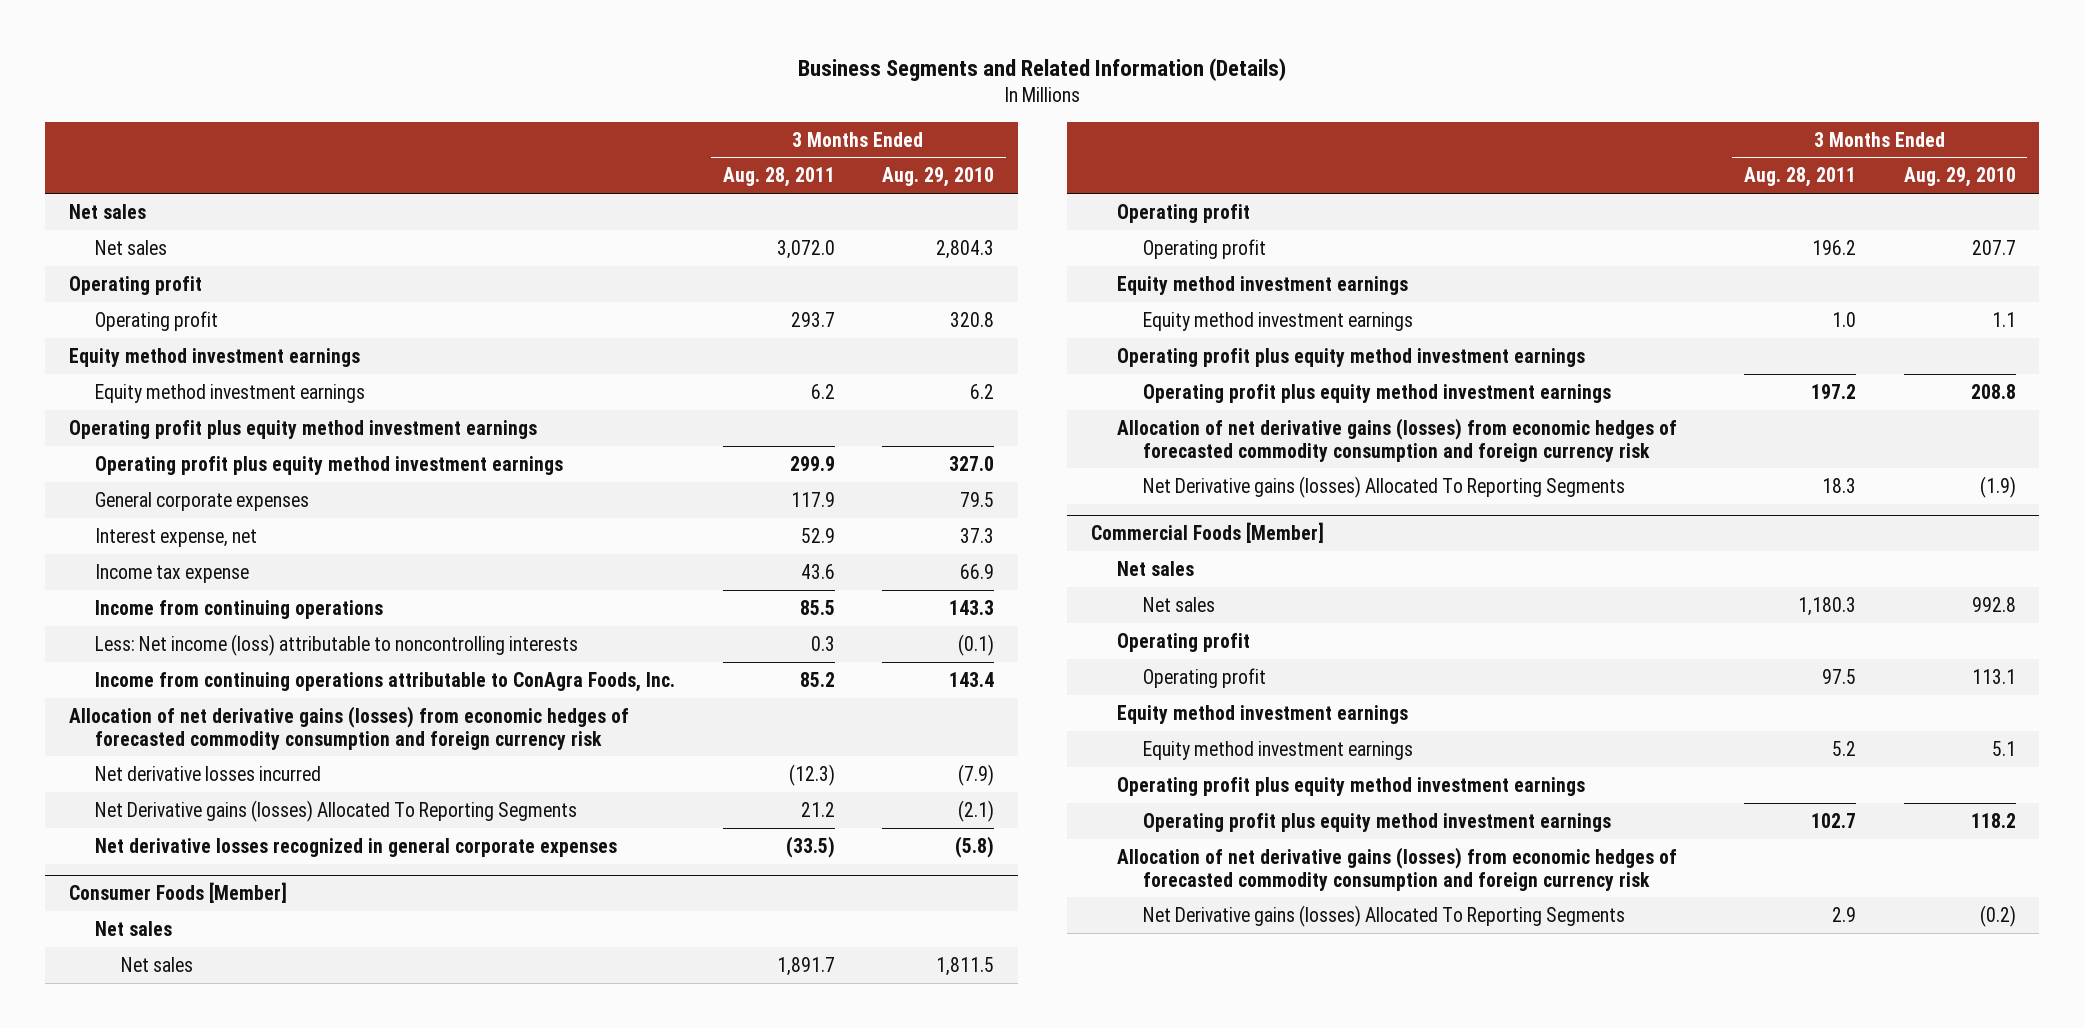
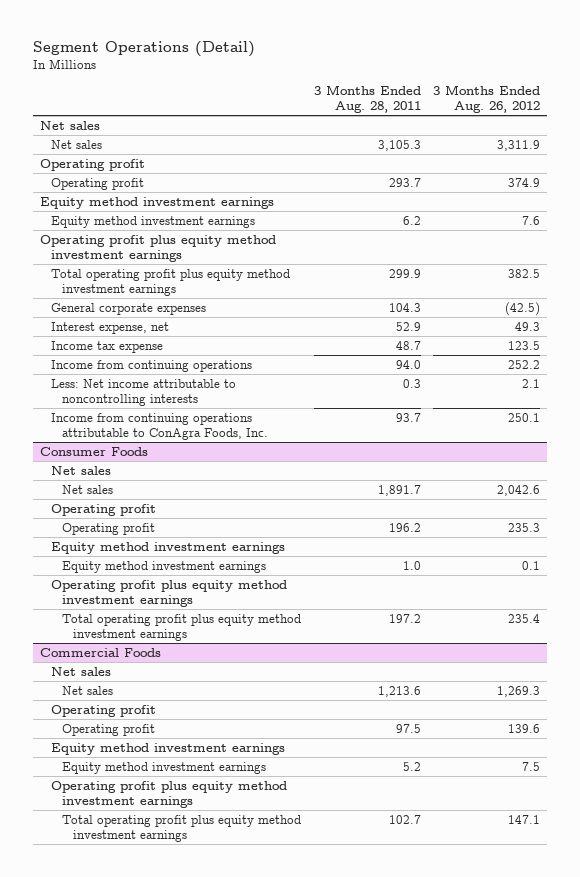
- Business Segments and Related Information (Details)
+ Segment Operations (Detail)
- | 3 Months Ended Aug. 28, 2011 | 3 Months Ended Aug. 29, 2010
+ | 3 Months Ended Aug. 28, 2011 | 3 Months Ended Aug. 26, 2012
- Net sales | 3,072.0 | 2,804.3
+ Net sales | 3,105.3 | 3,311.9
- Operating profit plus equity method investment earnings | 299.9 | 327.0
- General corporate expenses | 117.9 | 79.5
+ Total operating profit plus equity method investment earnings | 299.9 | 382.5
+ General corporate expenses | 104.3 | (42.5)
- Income tax expense | 43.6 | 66.9
- Income from continuing operations | 85.5 | 143.3
- Less: Net income (loss) attributable to noncontrolling interests | 0.3 | (0.1)
- Income from continuing operations attributable to ConAgra Foods, Inc. | 85.2 | 143.4
- Allocation of net derivative gains (losses) from economic hedges of forecasted commodity consumption and foreign currency risk
- Net derivative losses incurred | (12.3) | (7.9)
- Net Derivative gains (losses) Allocated To Reporting Segments | 21.2 | (2.1)
- Net derivative losses recognized in general corporate expenses | (33.5) | (5.8)
- Consumer Foods [Member]
+ Income tax expense | 48.7 | 123.5
+ Income from continuing operations | 94.0 | 252.2
+ Less: Net income attributable to noncontrolling interests | 0.3 | 2.1
+ Income from continuing operations attributable to ConAgra Foods, Inc. | 93.7 | 250.1
+ Consumer Foods
- Operating profit plus equity method investment earnings | 197.2 | 208.8
- Allocation of net derivative gains (losses) from economic hedges of forecasted commodity consumption and foreign currency risk
- Net Derivative gains (losses) Allocated To Reporting Segments | 18.3 | (1.9)
- Commercial Foods [Member]
+ Total operating profit plus equity method investment earnings | 197.2 | 235.4
+ Commercial Foods
- Net sales | 1,180.3 | 992.8
+ Net sales | 1,213.6 | 1,269.3
- Operating profit plus equity method investment earnings | 102.7 | 118.2
- Allocation of net derivative gains (losses) from economic hedges of forecasted commodity consumption and foreign currency risk
- Net Derivative gains (losses) Allocated To Reporting Segments | 2.9 | (0.2)
+ Total operating profit plus equity method investment earnings | 102.7 | 147.1

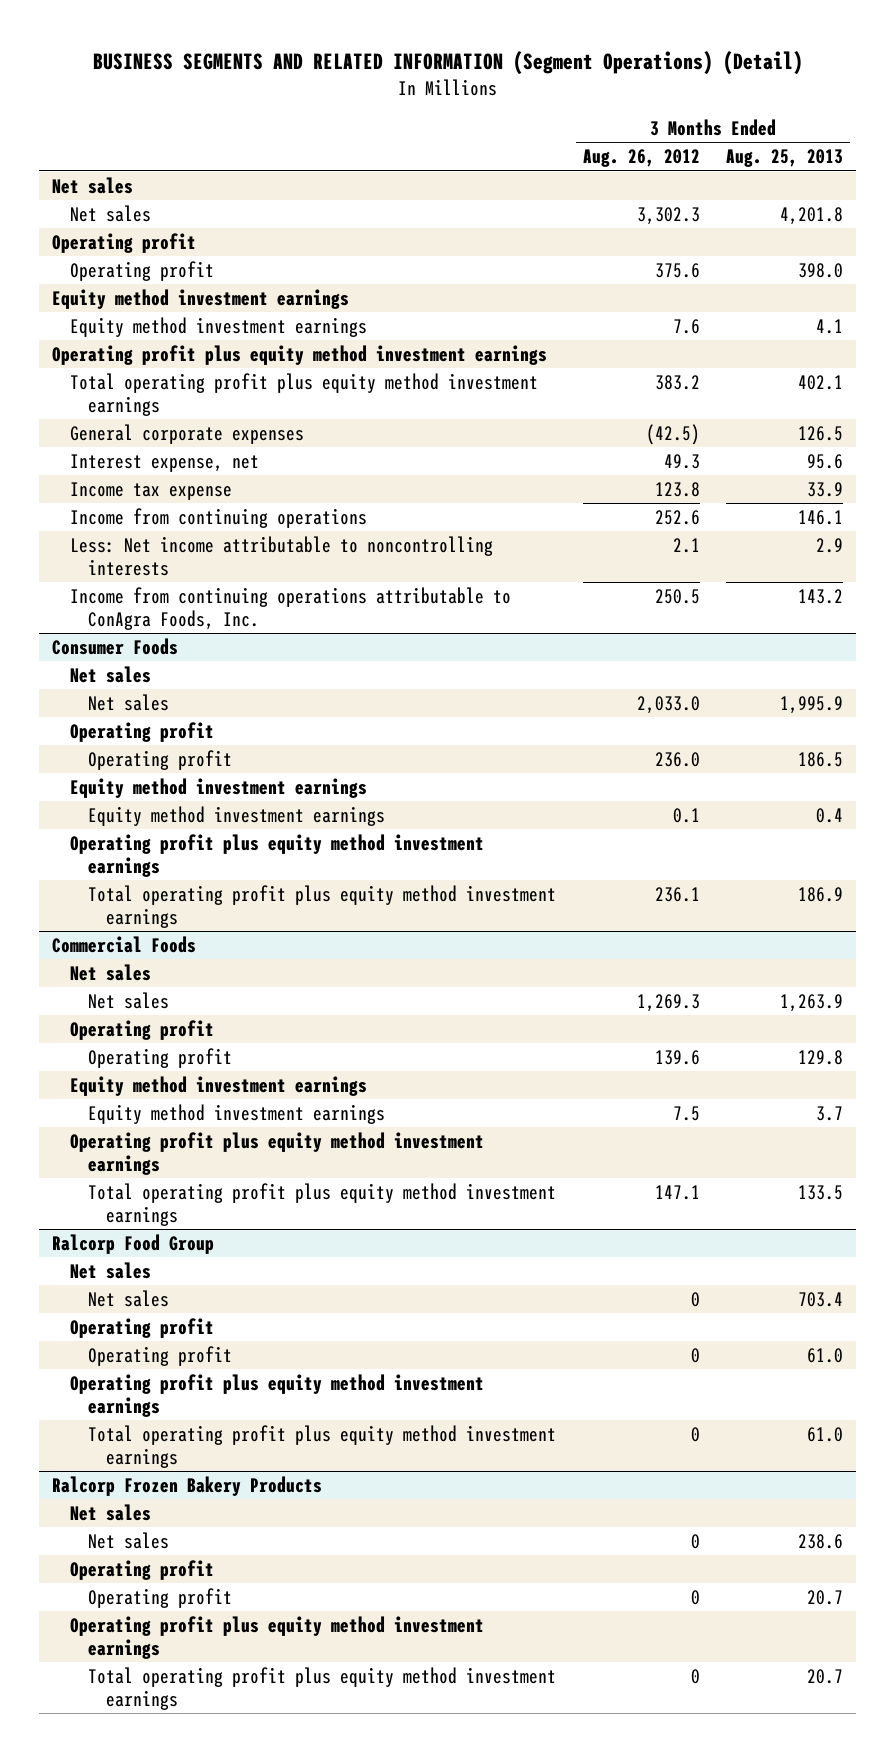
- Segment Operations (Detail)
+ BUSINESS SEGMENTS AND RELATED INFORMATION (Segment Operations) (Detail)
- | 3 Months Ended Aug. 28, 2011 | 3 Months Ended Aug. 26, 2012
+ | 3 Months Ended Aug. 26, 2012 | 3 Months Ended Aug. 25, 2013
- Net sales | 3,105.3 | 3,311.9
+ Net sales | 3,302.3 | 4,201.8
- Operating profit | 293.7 | 374.9
+ Operating profit | 375.6 | 398.0
- Total operating profit plus equity method investment earnings | 299.9 | 382.5
+ Total operating profit plus equity method investment earnings | 383.2 | 402.1
- Income tax expense | 48.7 | 123.5
- Income from continuing operations | 94.0 | 252.2
+ Income tax expense | 123.8 | 33.9
+ Income from continuing operations | 252.6 | 146.1
- Income from continuing operations attributable to ConAgra Foods, Inc. | 93.7 | 250.1
+ Income from continuing operations attributable to ConAgra Foods, Inc. | 250.5 | 143.2
@ Consumer Foods
- Net sales | 1,891.7 | 2,042.6
+ Net sales | 2,033.0 | 1,995.9
- Operating profit | 196.2 | 235.3
+ Operating profit | 236.0 | 186.5
- Total operating profit plus equity method investment earnings | 197.2 | 235.4
+ Total operating profit plus equity method investment earnings | 236.1 | 186.9
+ Ralcorp Food Group
+ Net sales
+ Net sales | 0 | 703.4
+ Operating profit
+ Operating profit | 0 | 61.0
+ Operating profit plus equity method investment earnings
+ Total operating profit plus equity method investment earnings | 0 | 61.0
+ Ralcorp Frozen Bakery Products
+ Net sales
+ Net sales | 0 | 238.6
+ Operating profit
+ Operating profit | 0 | 20.7
+ Operating profit plus equity method investment earnings
+ Total operating profit plus equity method investment earnings | 0 | 20.7

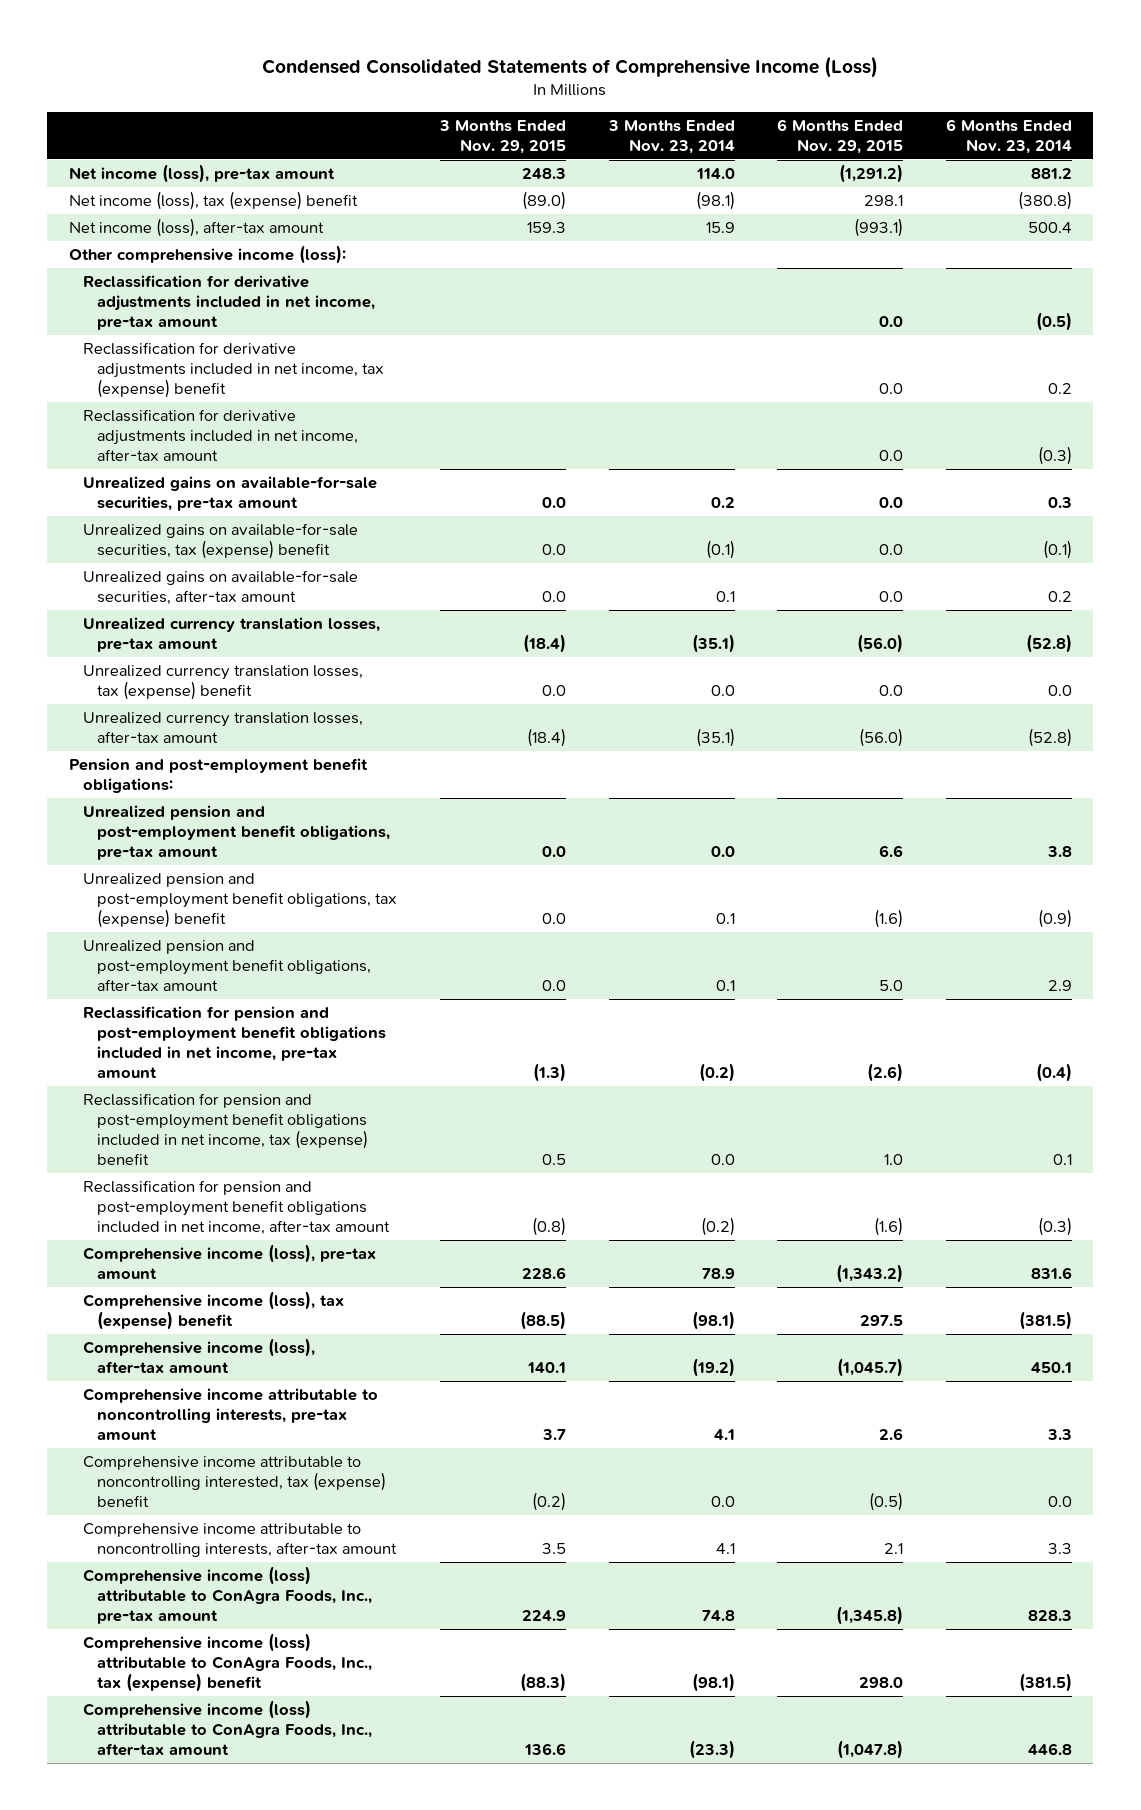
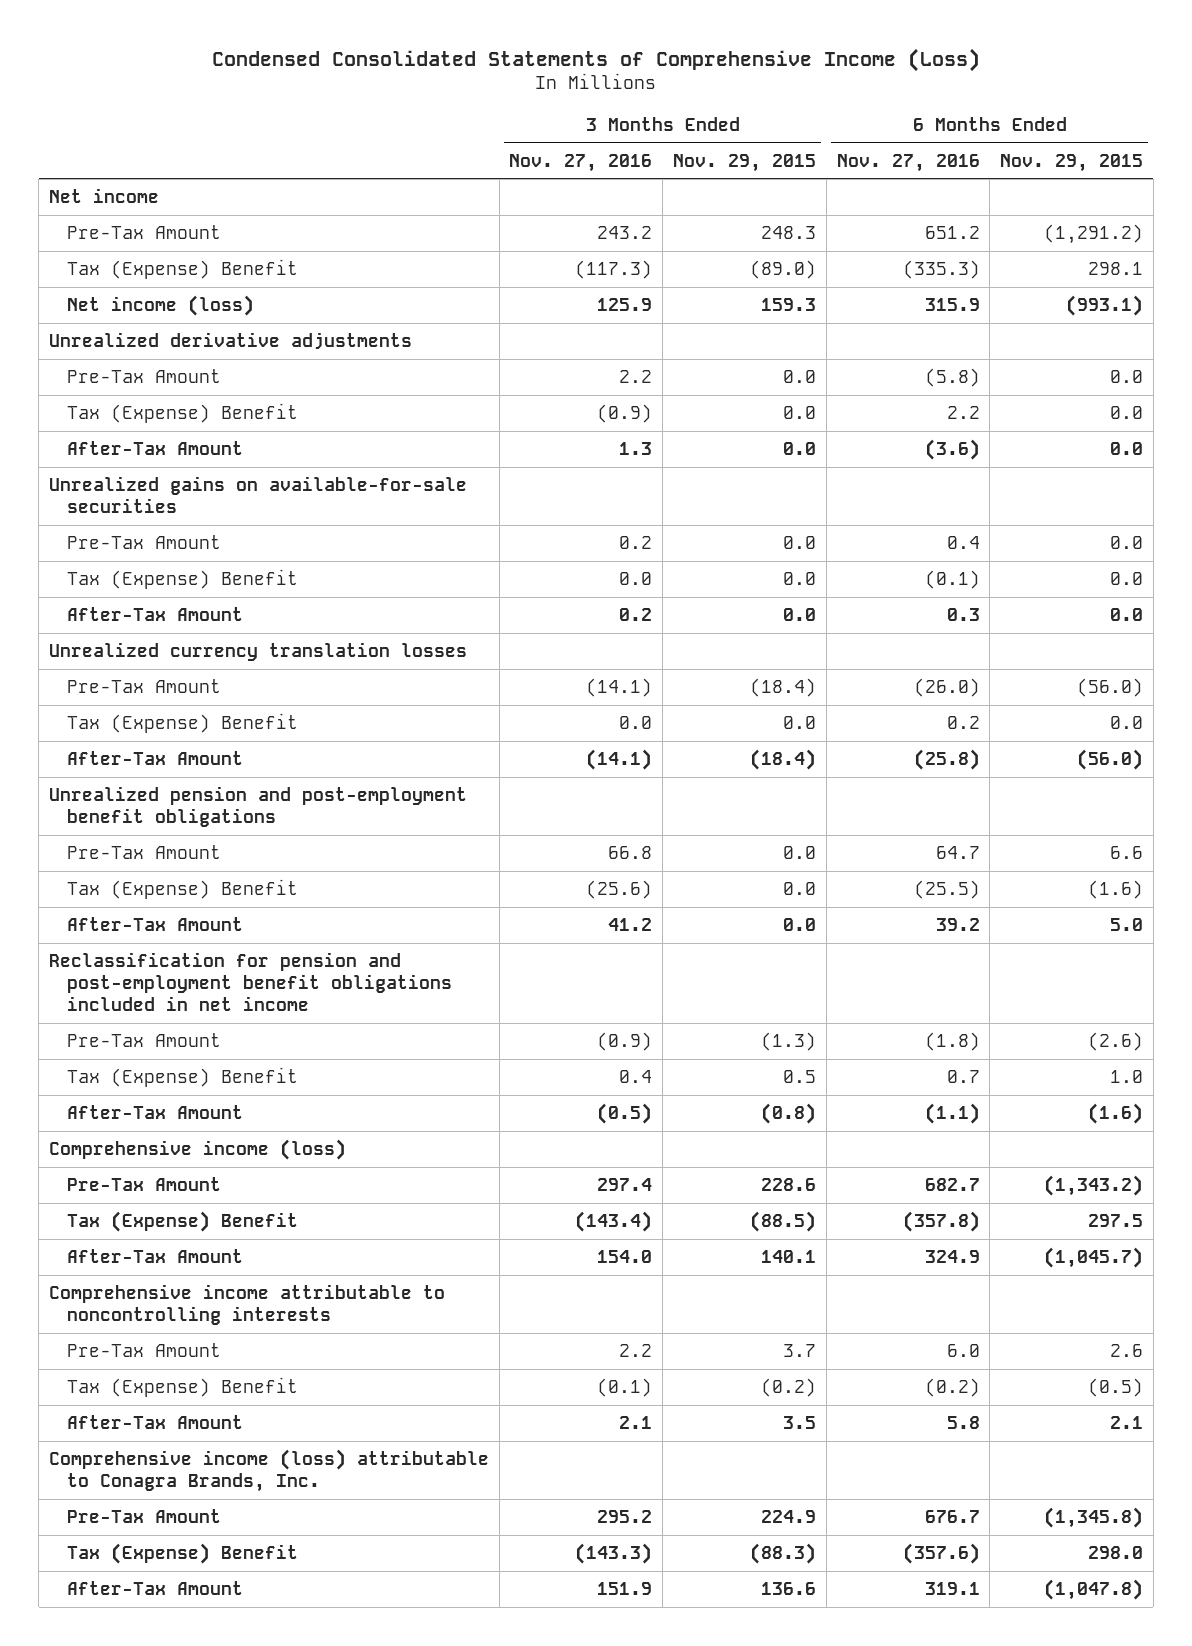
- | 3 Months Ended Nov. 29, 2015 | 3 Months Ended Nov. 23, 2014 | 6 Months Ended Nov. 29, 2015 | 6 Months Ended Nov. 23, 2014
+ | 3 Months Ended Nov. 27, 2016 | 3 Months Ended Nov. 29, 2015 | 6 Months Ended Nov. 27, 2016 | 6 Months Ended Nov. 29, 2015
- Net income (loss), pre-tax amount | 248.3 | 114.0 | (1,291.2) | 881.2
- Net income (loss), tax (expense) benefit | (89.0) | (98.1) | 298.1 | (380.8)
- Net income (loss), after-tax amount | 159.3 | 15.9 | (993.1) | 500.4
- Other comprehensive income (loss):
- Reclassification for derivative adjustments included in net income, pre-tax amount | | | 0.0 | (0.5)
- Reclassification for derivative adjustments included in net income, tax (expense) benefit | | | 0.0 | 0.2
- Reclassification for derivative adjustments included in net income, after-tax amount | | | 0.0 | (0.3)
- Unrealized gains on available-for-sale securities, pre-tax amount | 0.0 | 0.2 | 0.0 | 0.3
- Unrealized gains on available-for-sale securities, tax (expense) benefit | 0.0 | (0.1) | 0.0 | (0.1)
- Unrealized gains on available-for-sale securities, after-tax amount | 0.0 | 0.1 | 0.0 | 0.2
- Unrealized currency translation losses, pre-tax amount | (18.4) | (35.1) | (56.0) | (52.8)
- Unrealized currency translation losses, tax (expense) benefit | 0.0 | 0.0 | 0.0 | 0.0
- Unrealized currency translation losses, after-tax amount | (18.4) | (35.1) | (56.0) | (52.8)
- Pension and post-employment benefit obligations:
- Unrealized pension and post-employment benefit obligations, pre-tax amount | 0.0 | 0.0 | 6.6 | 3.8
- Unrealized pension and post-employment benefit obligations, tax (expense) benefit | 0.0 | 0.1 | (1.6) | (0.9)
- Unrealized pension and post-employment benefit obligations, after-tax amount | 0.0 | 0.1 | 5.0 | 2.9
- Reclassification for pension and post-employment benefit obligations included in net income, pre-tax amount | (1.3) | (0.2) | (2.6) | (0.4)
- Reclassification for pension and post-employment benefit obligations included in net income, tax (expense) benefit | 0.5 | 0.0 | 1.0 | 0.1
- Reclassification for pension and post-employment benefit obligations included in net income, after-tax amount | (0.8) | (0.2) | (1.6) | (0.3)
- Comprehensive income (loss), pre-tax amount | 228.6 | 78.9 | (1,343.2) | 831.6
- Comprehensive income (loss), tax (expense) benefit | (88.5) | (98.1) | 297.5 | (381.5)
- Comprehensive income (loss), after-tax amount | 140.1 | (19.2) | (1,045.7) | 450.1
- Comprehensive income attributable to noncontrolling interests, pre-tax amount | 3.7 | 4.1 | 2.6 | 3.3
- Comprehensive income attributable to noncontrolling interested, tax (expense) benefit | (0.2) | 0.0 | (0.5) | 0.0
- Comprehensive income attributable to noncontrolling interests, after-tax amount | 3.5 | 4.1 | 2.1 | 3.3
- Comprehensive income (loss) attributable to ConAgra Foods, Inc., pre-tax amount | 224.9 | 74.8 | (1,345.8) | 828.3
- Comprehensive income (loss) attributable to ConAgra Foods, Inc., tax (expense) benefit | (88.3) | (98.1) | 298.0 | (381.5)
- Comprehensive income (loss) attributable to ConAgra Foods, Inc., after-tax amount | 136.6 | (23.3) | (1,047.8) | 446.8
+ Net income
+ Pre-Tax Amount | 243.2 | 248.3 | 651.2 | (1,291.2)
+ Tax (Expense) Benefit | (117.3) | (89.0) | (335.3) | 298.1
+ Net income (loss) | 125.9 | 159.3 | 315.9 | (993.1)
+ Unrealized derivative adjustments
+ Pre-Tax Amount | 2.2 | 0.0 | (5.8) | 0.0
+ Tax (Expense) Benefit | (0.9) | 0.0 | 2.2 | 0.0
+ After-Tax Amount | 1.3 | 0.0 | (3.6) | 0.0
+ Unrealized gains on available-for-sale securities
+ Pre-Tax Amount | 0.2 | 0.0 | 0.4 | 0.0
+ Tax (Expense) Benefit | 0.0 | 0.0 | (0.1) | 0.0
+ After-Tax Amount | 0.2 | 0.0 | 0.3 | 0.0
+ Unrealized currency translation losses
+ Pre-Tax Amount | (14.1) | (18.4) | (26.0) | (56.0)
+ Tax (Expense) Benefit | 0.0 | 0.0 | 0.2 | 0.0
+ After-Tax Amount | (14.1) | (18.4) | (25.8) | (56.0)
+ Unrealized pension and post-employment benefit obligations
+ Pre-Tax Amount | 66.8 | 0.0 | 64.7 | 6.6
+ Tax (Expense) Benefit | (25.6) | 0.0 | (25.5) | (1.6)
+ After-Tax Amount | 41.2 | 0.0 | 39.2 | 5.0
+ Reclassification for pension and post-employment benefit obligations included in net income
+ Pre-Tax Amount | (0.9) | (1.3) | (1.8) | (2.6)
+ Tax (Expense) Benefit | 0.4 | 0.5 | 0.7 | 1.0
+ After-Tax Amount | (0.5) | (0.8) | (1.1) | (1.6)
+ Comprehensive income (loss)
+ Pre-Tax Amount | 297.4 | 228.6 | 682.7 | (1,343.2)
+ Tax (Expense) Benefit | (143.4) | (88.5) | (357.8) | 297.5
+ After-Tax Amount | 154.0 | 140.1 | 324.9 | (1,045.7)
+ Comprehensive income attributable to noncontrolling interests
+ Pre-Tax Amount | 2.2 | 3.7 | 6.0 | 2.6
+ Tax (Expense) Benefit | (0.1) | (0.2) | (0.2) | (0.5)
+ After-Tax Amount | 2.1 | 3.5 | 5.8 | 2.1
+ Comprehensive income (loss) attributable to Conagra Brands, Inc.
+ Pre-Tax Amount | 295.2 | 224.9 | 676.7 | (1,345.8)
+ Tax (Expense) Benefit | (143.3) | (88.3) | (357.6) | 298.0
+ After-Tax Amount | 151.9 | 136.6 | 319.1 | (1,047.8)

